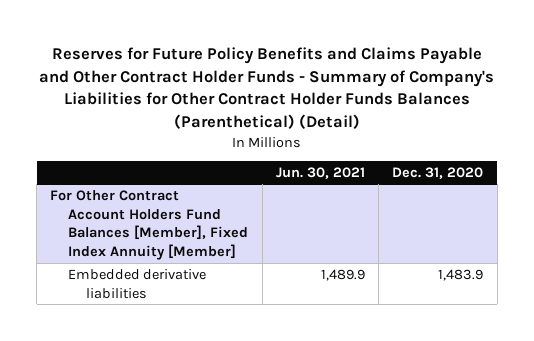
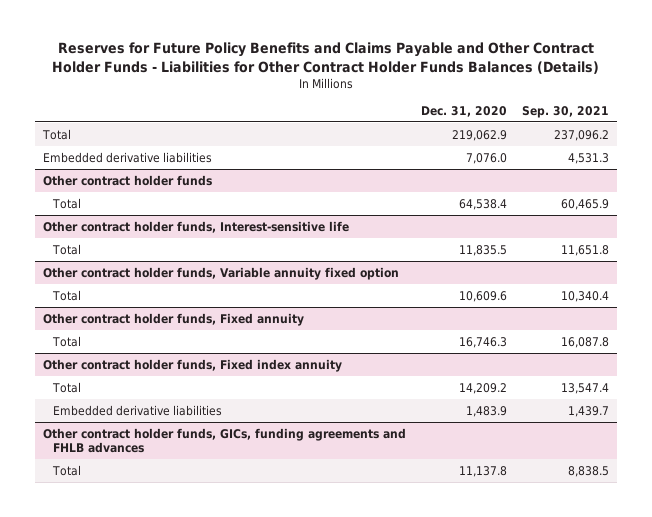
- Reserves for Future Policy Benefits and Claims Payable and Other Contract Holder Funds - Summary of Company's Liabilities for Other Contract Holder Funds Balances (Parenthetical) (Detail)
+ Reserves for Future Policy Benefits and Claims Payable and Other Contract Holder Funds - Liabilities for Other Contract Holder Funds Balances (Details)
- | Jun. 30, 2021 | Dec. 31, 2020
+ | Dec. 31, 2020 | Sep. 30, 2021
- For Other Contract Account Holders Fund Balances [Member], Fixed Index Annuity [Member]
+ Total | 219,062.9 | 237,096.2
+ Embedded derivative liabilities | 7,076.0 | 4,531.3
+ Other contract holder funds
+ Total | 64,538.4 | 60,465.9
+ Other contract holder funds, Interest-sensitive life
+ Total | 11,835.5 | 11,651.8
+ Other contract holder funds, Variable annuity fixed option
+ Total | 10,609.6 | 10,340.4
+ Other contract holder funds, Fixed annuity
+ Total | 16,746.3 | 16,087.8
+ Other contract holder funds, Fixed index annuity
+ Total | 14,209.2 | 13,547.4
+ Other contract holder funds, GICs, funding agreements and FHLB advances
+ Total | 11,137.8 | 8,838.5

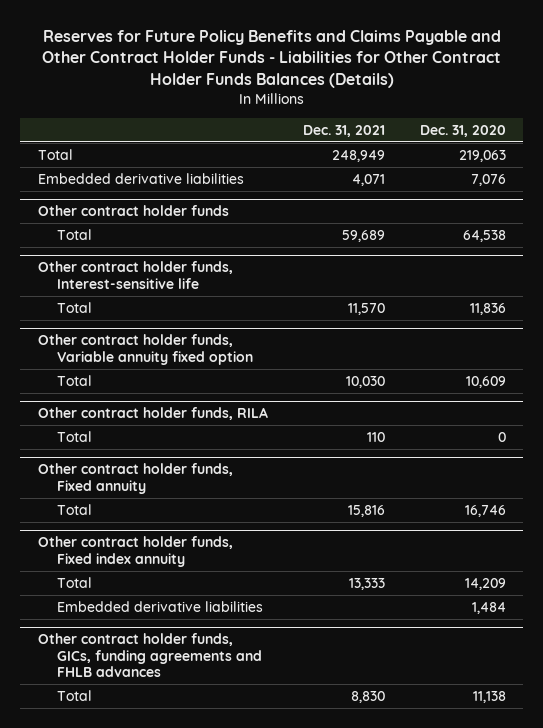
- | Dec. 31, 2020 | Sep. 30, 2021
+ | Dec. 31, 2021 | Dec. 31, 2020
- Total | 219,062.9 | 237,096.2
- Embedded derivative liabilities | 7,076.0 | 4,531.3
+ Total | 248,949 | 219,063
+ Embedded derivative liabilities | 4,071 | 7,076
@ Other contract holder funds
- Total | 64,538.4 | 60,465.9
+ Total | 59,689 | 64,538
@ Other contract holder funds, Interest-sensitive life
- Total | 11,835.5 | 11,651.8
+ Total | 11,570 | 11,836
@ Other contract holder funds, Variable annuity fixed option
- Total | 10,609.6 | 10,340.4
+ Total | 10,030 | 10,609
+ Other contract holder funds, RILA
+ Total | 110 | 0
@ Other contract holder funds, Fixed annuity
- Total | 16,746.3 | 16,087.8
+ Total | 15,816 | 16,746
@ Other contract holder funds, Fixed index annuity
- Total | 14,209.2 | 13,547.4
- Embedded derivative liabilities | 1,483.9 | 1,439.7
+ Total | 13,333 | 14,209
+ Embedded derivative liabilities | | 1,484
@ Other contract holder funds, GICs, funding agreements and FHLB advances
- Total | 11,137.8 | 8,838.5
+ Total | 8,830 | 11,138

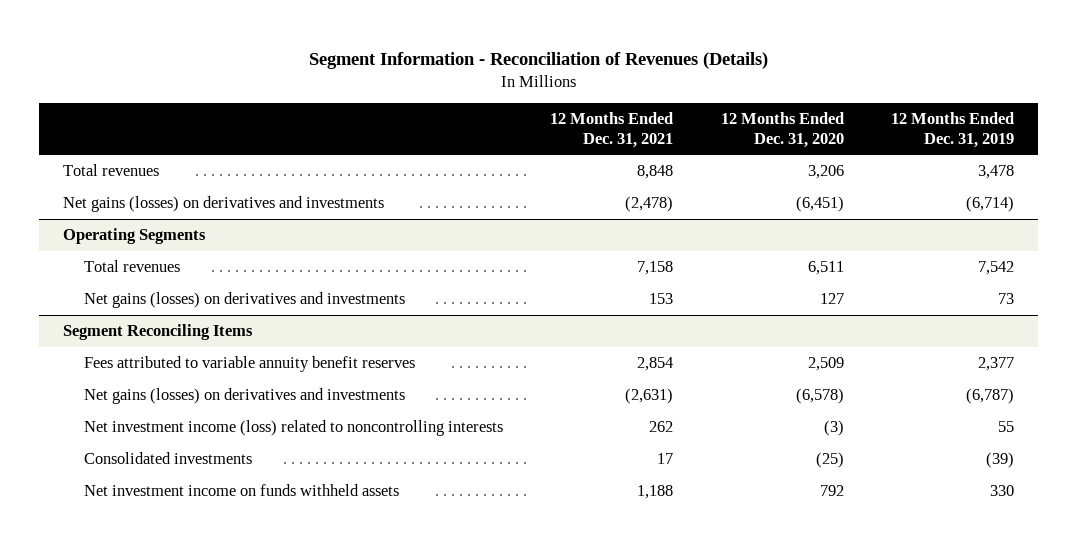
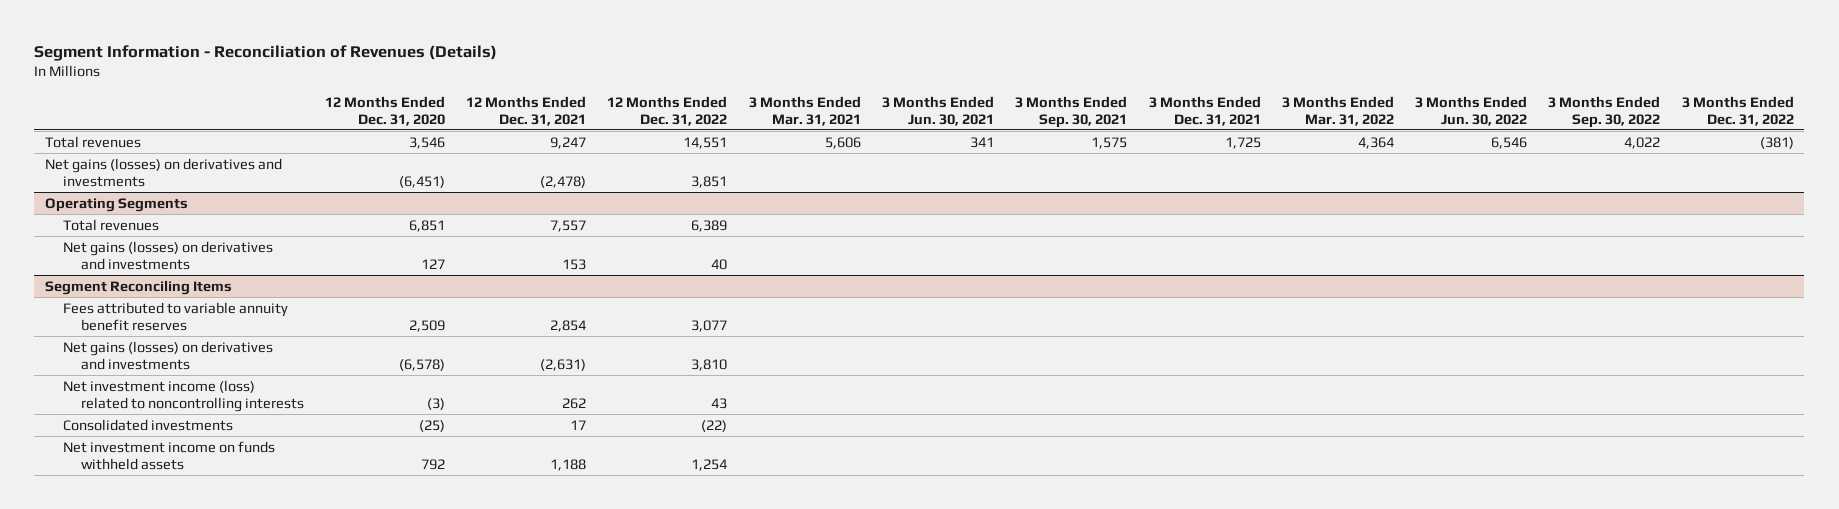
- | 12 Months Ended Dec. 31, 2021 | 12 Months Ended Dec. 31, 2020 | 12 Months Ended Dec. 31, 2019
+ | 12 Months Ended Dec. 31, 2020 | 12 Months Ended Dec. 31, 2021 | 12 Months Ended Dec. 31, 2022 | 3 Months Ended Mar. 31, 2021 | 3 Months Ended Jun. 30, 2021 | 3 Months Ended Sep. 30, 2021 | 3 Months Ended Dec. 31, 2021 | 3 Months Ended Mar. 31, 2022 | 3 Months Ended Jun. 30, 2022 | 3 Months Ended Sep. 30, 2022 | 3 Months Ended Dec. 31, 2022
- Total revenues | 8,848 | 3,206 | 3,478
+ Total revenues | 3,546 | 9,247 | 14,551 | 5,606 | 341 | 1,575 | 1,725 | 4,364 | 6,546 | 4,022 | (381)
@ Operating Segments
- Total revenues | 7,158 | 6,511 | 7,542
+ Total revenues | 6,851 | 7,557 | 6,389 | | | | | | | |

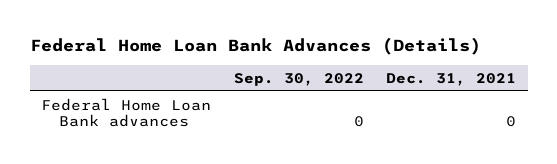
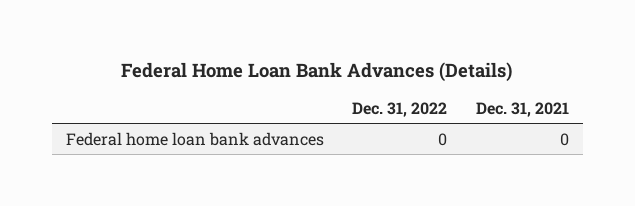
- | Sep. 30, 2022 | Dec. 31, 2021
+ | Dec. 31, 2022 | Dec. 31, 2021
- Federal Home Loan Bank advances | 0 | 0
+ Federal home loan bank advances | 0 | 0

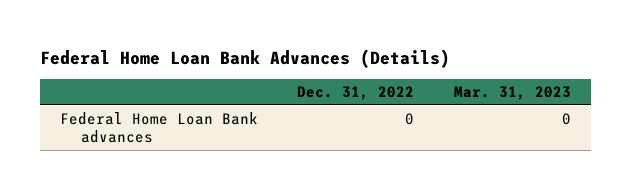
- | Dec. 31, 2022 | Dec. 31, 2021
+ | Dec. 31, 2022 | Mar. 31, 2023
- Federal home loan bank advances | 0 | 0
+ Federal Home Loan Bank advances | 0 | 0

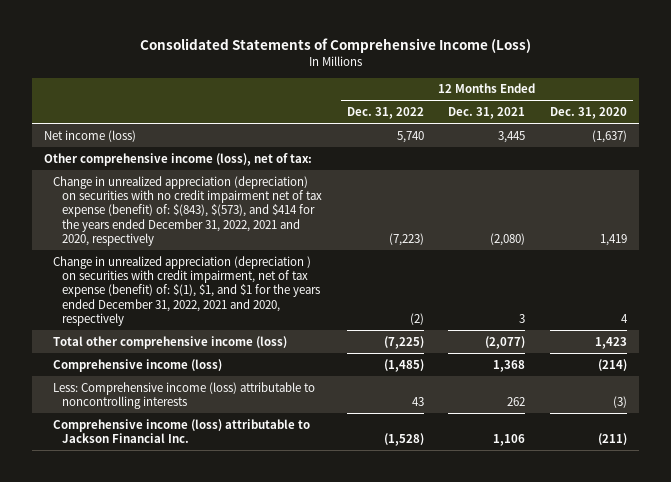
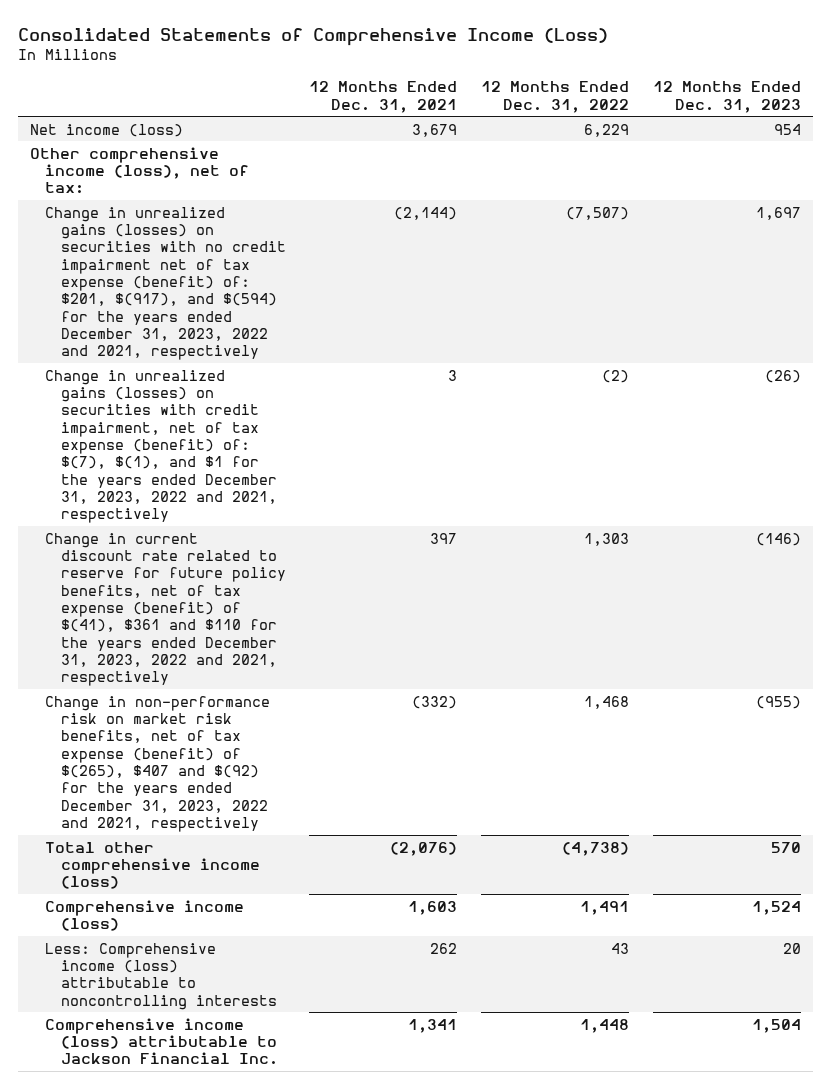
- | 12 Months Ended Dec. 31, 2022 | 12 Months Ended Dec. 31, 2021 | 12 Months Ended Dec. 31, 2020
+ | 12 Months Ended Dec. 31, 2021 | 12 Months Ended Dec. 31, 2022 | 12 Months Ended Dec. 31, 2023
- Net income (loss) | 5,740 | 3,445 | (1,637)
+ Net income (loss) | 3,679 | 6,229 | 954
- Change in unrealized appreciation (depreciation) on securities with no credit impairment net of tax expense (benefit) of: $(843), $(573), and $414 for the years ended December 31, 2022, 2021 and 2020, respectively | (7,223) | (2,080) | 1,419
- Change in unrealized appreciation (depreciation ) on securities with credit impairment, net of tax expense (benefit) of: $(1), $1, and $1 for the years ended December 31, 2022, 2021 and 2020, respectively | (2) | 3 | 4
- Total other comprehensive income (loss) | (7,225) | (2,077) | 1,423
- Comprehensive income (loss) | (1,485) | 1,368 | (214)
+ Change in unrealized gains (losses) on securities with no credit impairment net of tax expense (benefit) of: $201, $(917), and $(594) for the years ended December 31, 2023, 2022 and 2021, respectively | (2,144) | (7,507) | 1,697
+ Change in unrealized gains (losses) on securities with credit impairment, net of tax expense (benefit) of: $(7), $(1), and $1 for the years ended December 31, 2023, 2022 and 2021, respectively | 3 | (2) | (26)
+ Change in current discount rate related to reserve for future policy benefits, net of tax expense (benefit) of $(41), $361 and $110 for the years ended December 31, 2023, 2022 and 2021, respectively | 397 | 1,303 | (146)
+ Change in non-performance risk on market risk benefits, net of tax expense (benefit) of $(265), $407 and $(92) for the years ended December 31, 2023, 2022 and 2021, respectively | (332) | 1,468 | (955)
+ Total other comprehensive income (loss) | (2,076) | (4,738) | 570
+ Comprehensive income (loss) | 1,603 | 1,491 | 1,524
- Comprehensive income (loss) attributable to Jackson Financial Inc. | (1,528) | 1,106 | (211)
+ Comprehensive income (loss) attributable to Jackson Financial Inc. | 1,341 | 1,448 | 1,504

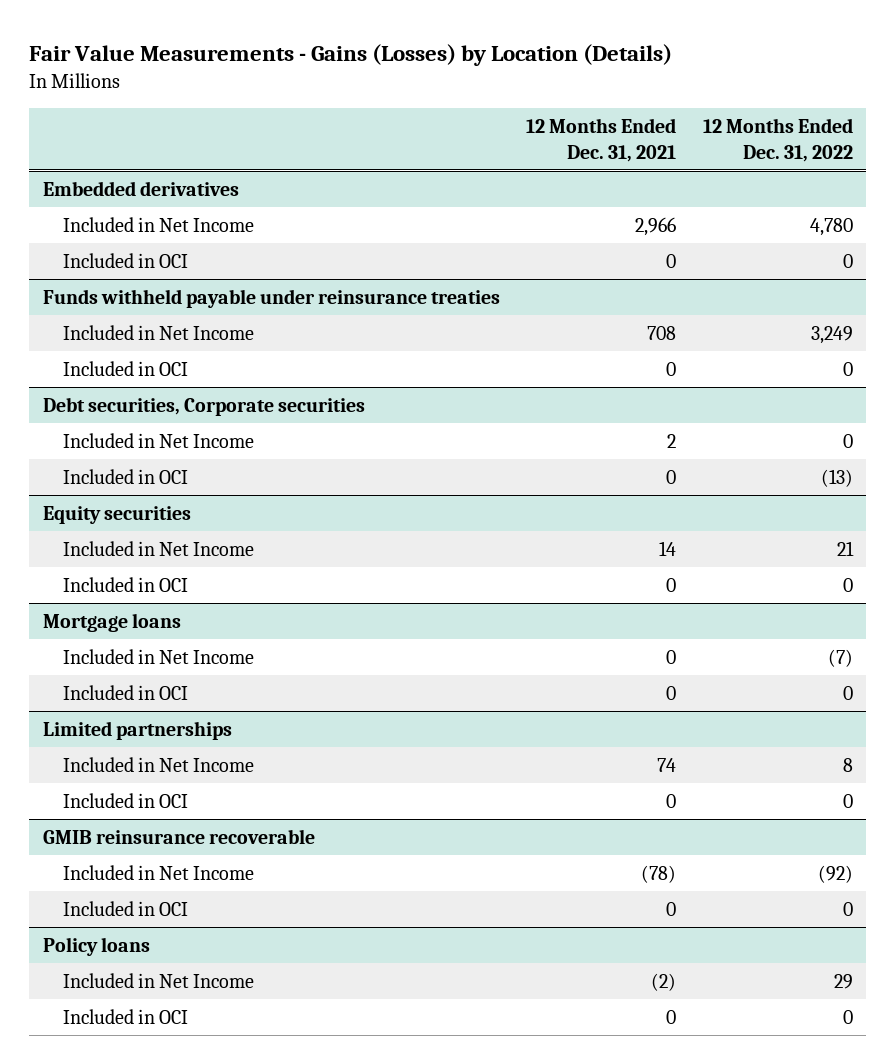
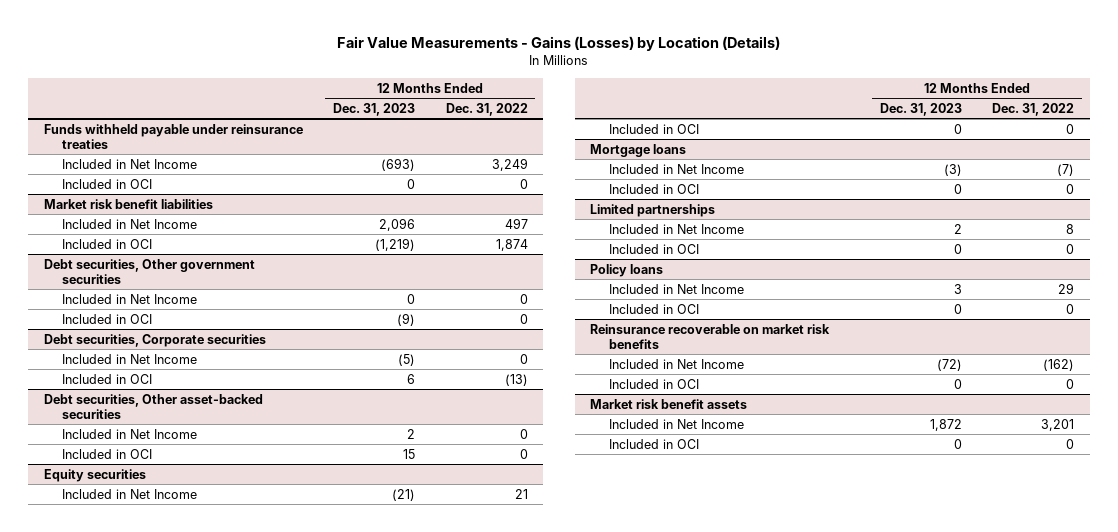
- | 12 Months Ended Dec. 31, 2021 | 12 Months Ended Dec. 31, 2022
+ | 12 Months Ended Dec. 31, 2023 | 12 Months Ended Dec. 31, 2022
- Embedded derivatives
- Included in Net Income | 2,966 | 4,780
- Included in OCI | 0 | 0
+ Market risk benefit liabilities
+ Included in Net Income | 2,096 | 497
+ Included in OCI | (1,219) | 1,874
+ Debt securities, Other government securities
+ Included in Net Income | 0 | 0
+ Included in OCI | (9) | 0
+ Debt securities, Other asset-backed securities
+ Included in Net Income | 2 | 0
+ Included in OCI | 15 | 0
- GMIB reinsurance recoverable
- Included in Net Income | (78) | (92)
- Included in OCI | 0 | 0
+ Reinsurance recoverable on market risk benefits
+ Included in Net Income | (72) | (162)
+ Included in OCI | 0 | 0
+ Market risk benefit assets
+ Included in Net Income | 1,872 | 3,201
+ Included in OCI | 0 | 0

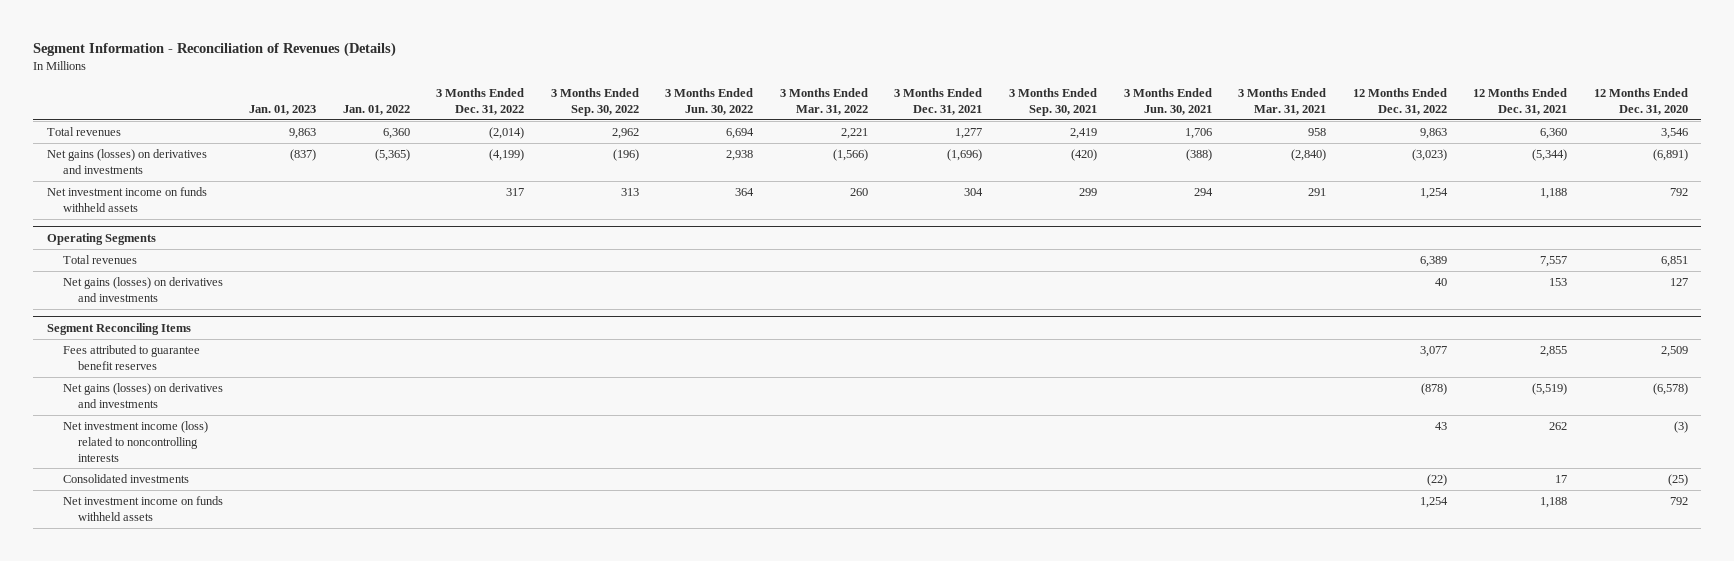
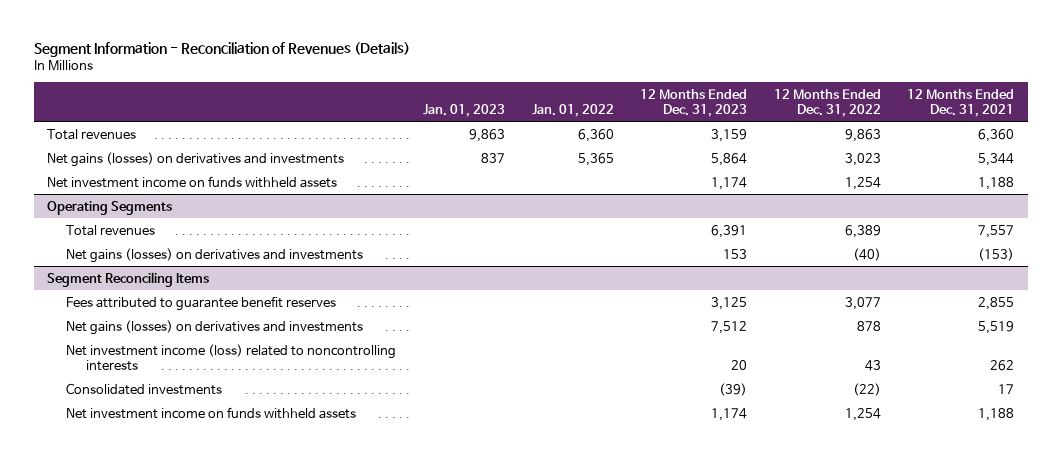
- | Jan. 01, 2023 | Jan. 01, 2022 | 3 Months Ended Dec. 31, 2022 | 3 Months Ended Sep. 30, 2022 | 3 Months Ended Jun. 30, 2022 | 3 Months Ended Mar. 31, 2022 | 3 Months Ended Dec. 31, 2021 | 3 Months Ended Sep. 30, 2021 | 3 Months Ended Jun. 30, 2021 | 3 Months Ended Mar. 31, 2021 | 12 Months Ended Dec. 31, 2022 | 12 Months Ended Dec. 31, 2021 | 12 Months Ended Dec. 31, 2020
+ | Jan. 01, 2023 | Jan. 01, 2022 | 12 Months Ended Dec. 31, 2023 | 12 Months Ended Dec. 31, 2022 | 12 Months Ended Dec. 31, 2021
- Net gains (losses) on derivatives and investments | (837) | (5,365) | (4,199) | (196) | 2,938 | (1,566) | (1,696) | (420) | (388) | (2,840) | (3,023) | (5,344) | (6,891)
+ Net gains (losses) on derivatives and investments | 837 | 5,365 | 5,864 | 3,023 | 5,344
@ Operating Segments
- Net gains (losses) on derivatives and investments | | | | | | | | | | | 40 | 153 | 127
+ Net gains (losses) on derivatives and investments | | | 153 | (40) | (153)
@ Segment Reconciling Items
- Net gains (losses) on derivatives and investments | | | | | | | | | | | (878) | (5,519) | (6,578)
+ Net gains (losses) on derivatives and investments | | | 7,512 | 878 | 5,519

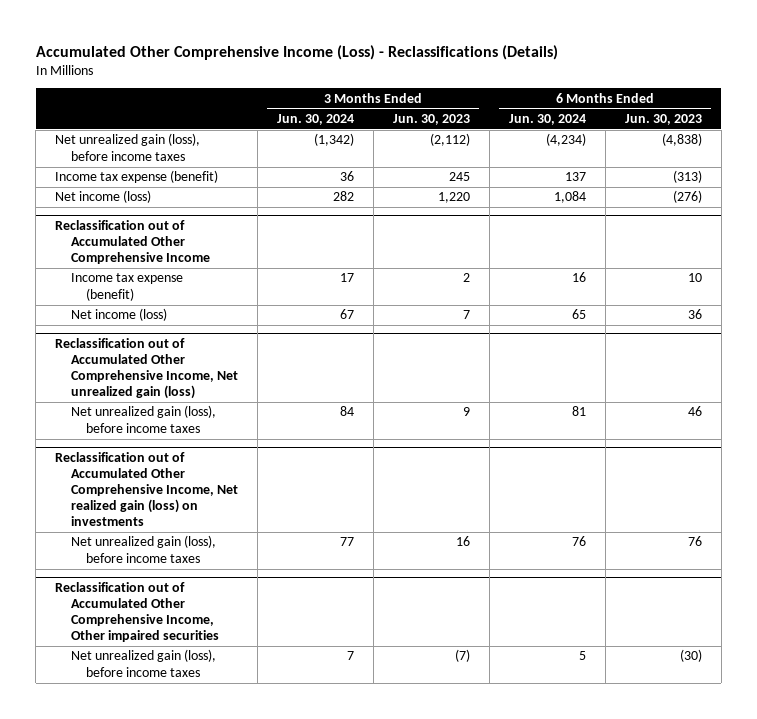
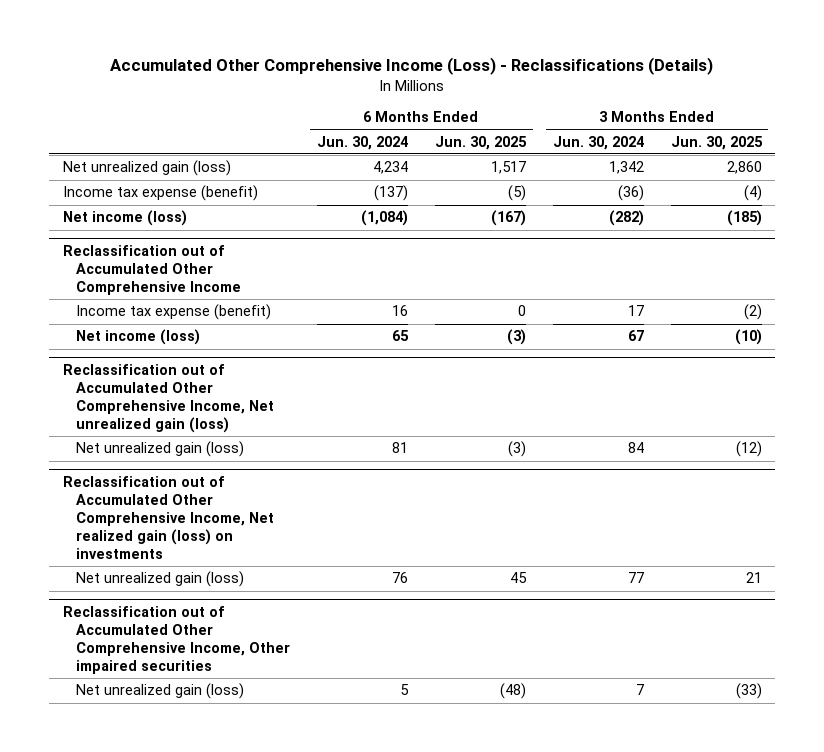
- | 3 Months Ended Jun. 30, 2024 | 3 Months Ended Jun. 30, 2023 | 6 Months Ended Jun. 30, 2024 | 6 Months Ended Jun. 30, 2023
+ | 6 Months Ended Jun. 30, 2024 | 6 Months Ended Jun. 30, 2025 | 3 Months Ended Jun. 30, 2024 | 3 Months Ended Jun. 30, 2025
- Net unrealized gain (loss), before income taxes | (1,342) | (2,112) | (4,234) | (4,838)
- Income tax expense (benefit) | 36 | 245 | 137 | (313)
- Net income (loss) | 282 | 1,220 | 1,084 | (276)
+ Net unrealized gain (loss) | 4,234 | 1,517 | 1,342 | 2,860
+ Income tax expense (benefit) | (137) | (5) | (36) | (4)
+ Net income (loss) | (1,084) | (167) | (282) | (185)
@ Reclassification out of Accumulated Other Comprehensive Income, Net unrealized gain (loss)
- Net unrealized gain (loss), before income taxes | 84 | 9 | 81 | 46
+ Net unrealized gain (loss) | 81 | (3) | 84 | (12)
@ Reclassification out of Accumulated Other Comprehensive Income, Net realized gain (loss) on investments
- Net unrealized gain (loss), before income taxes | 77 | 16 | 76 | 76
+ Net unrealized gain (loss) | 76 | 45 | 77 | 21
@ Reclassification out of Accumulated Other Comprehensive Income, Other impaired securities
- Net unrealized gain (loss), before income taxes | 7 | (7) | 5 | (30)
+ Net unrealized gain (loss) | 5 | (48) | 7 | (33)

